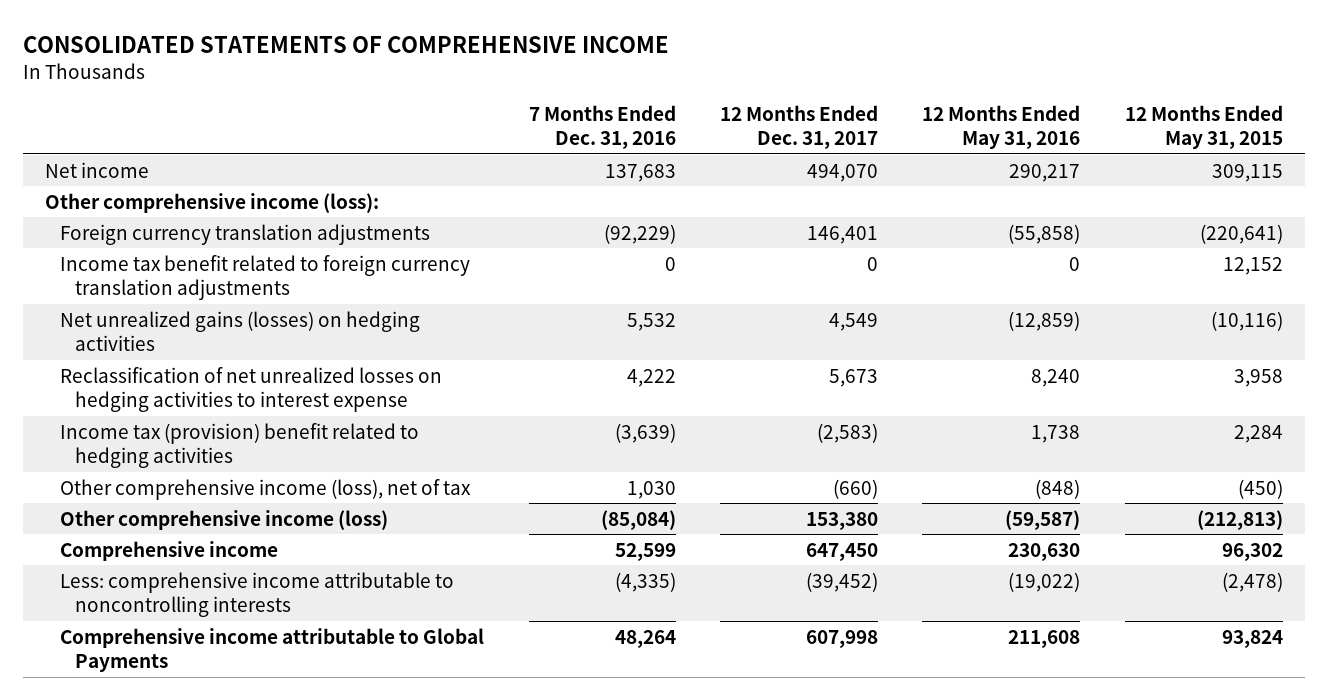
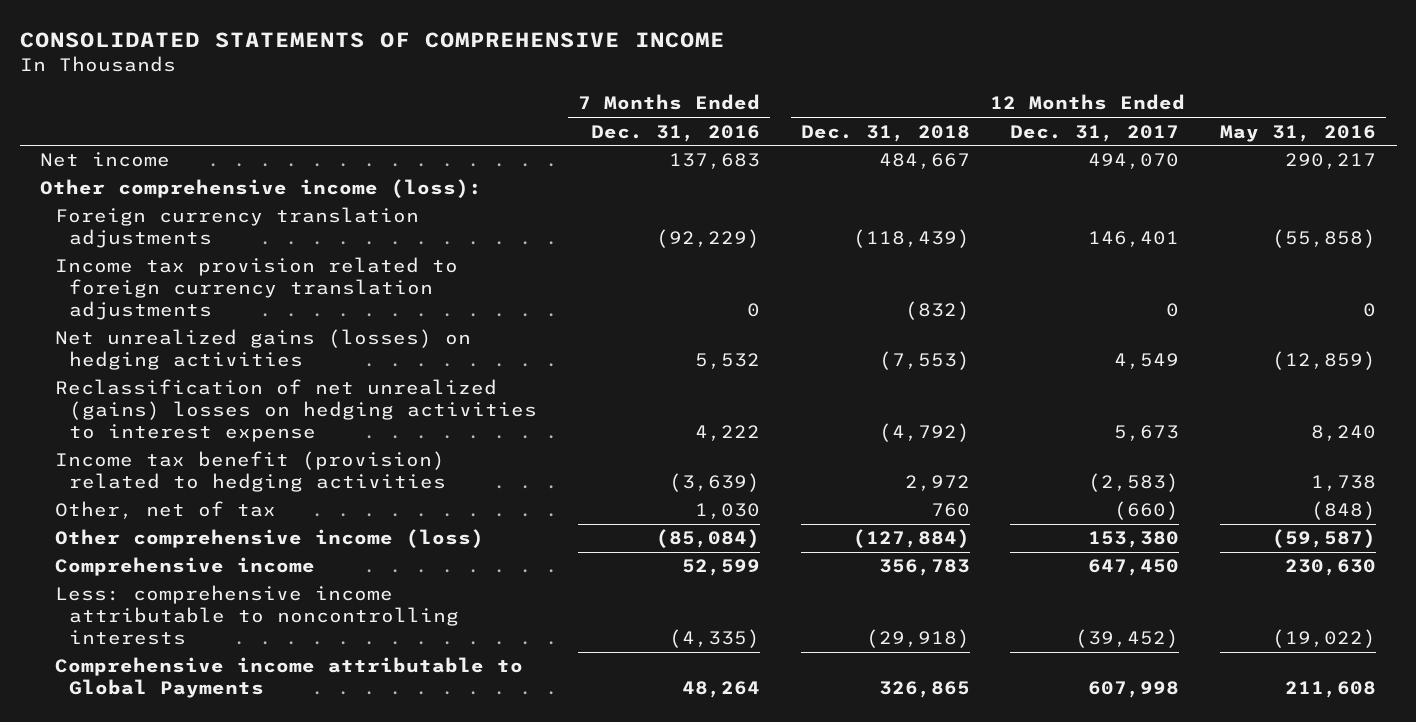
- | 7 Months Ended Dec. 31, 2016 | 12 Months Ended Dec. 31, 2017 | 12 Months Ended May 31, 2016 | 12 Months Ended May 31, 2015
+ | 7 Months Ended Dec. 31, 2016 | 12 Months Ended Dec. 31, 2018 | 12 Months Ended Dec. 31, 2017 | 12 Months Ended May 31, 2016
- Income tax benefit related to foreign currency translation adjustments | 0 | 0 | 0 | 12,152
+ Income tax provision related to foreign currency translation adjustments | 0 | (832) | 0 | 0
- Reclassification of net unrealized losses on hedging activities to interest expense | 4,222 | 5,673 | 8,240 | 3,958
- Income tax (provision) benefit related to hedging activities | (3,639) | (2,583) | 1,738 | 2,284
- Other comprehensive income (loss), net of tax | 1,030 | (660) | (848) | (450)
+ Reclassification of net unrealized (gains) losses on hedging activities to interest expense | 4,222 | (4,792) | 5,673 | 8,240
+ Income tax benefit (provision) related to hedging activities | (3,639) | 2,972 | (2,583) | 1,738
+ Other, net of tax | 1,030 | 760 | (660) | (848)

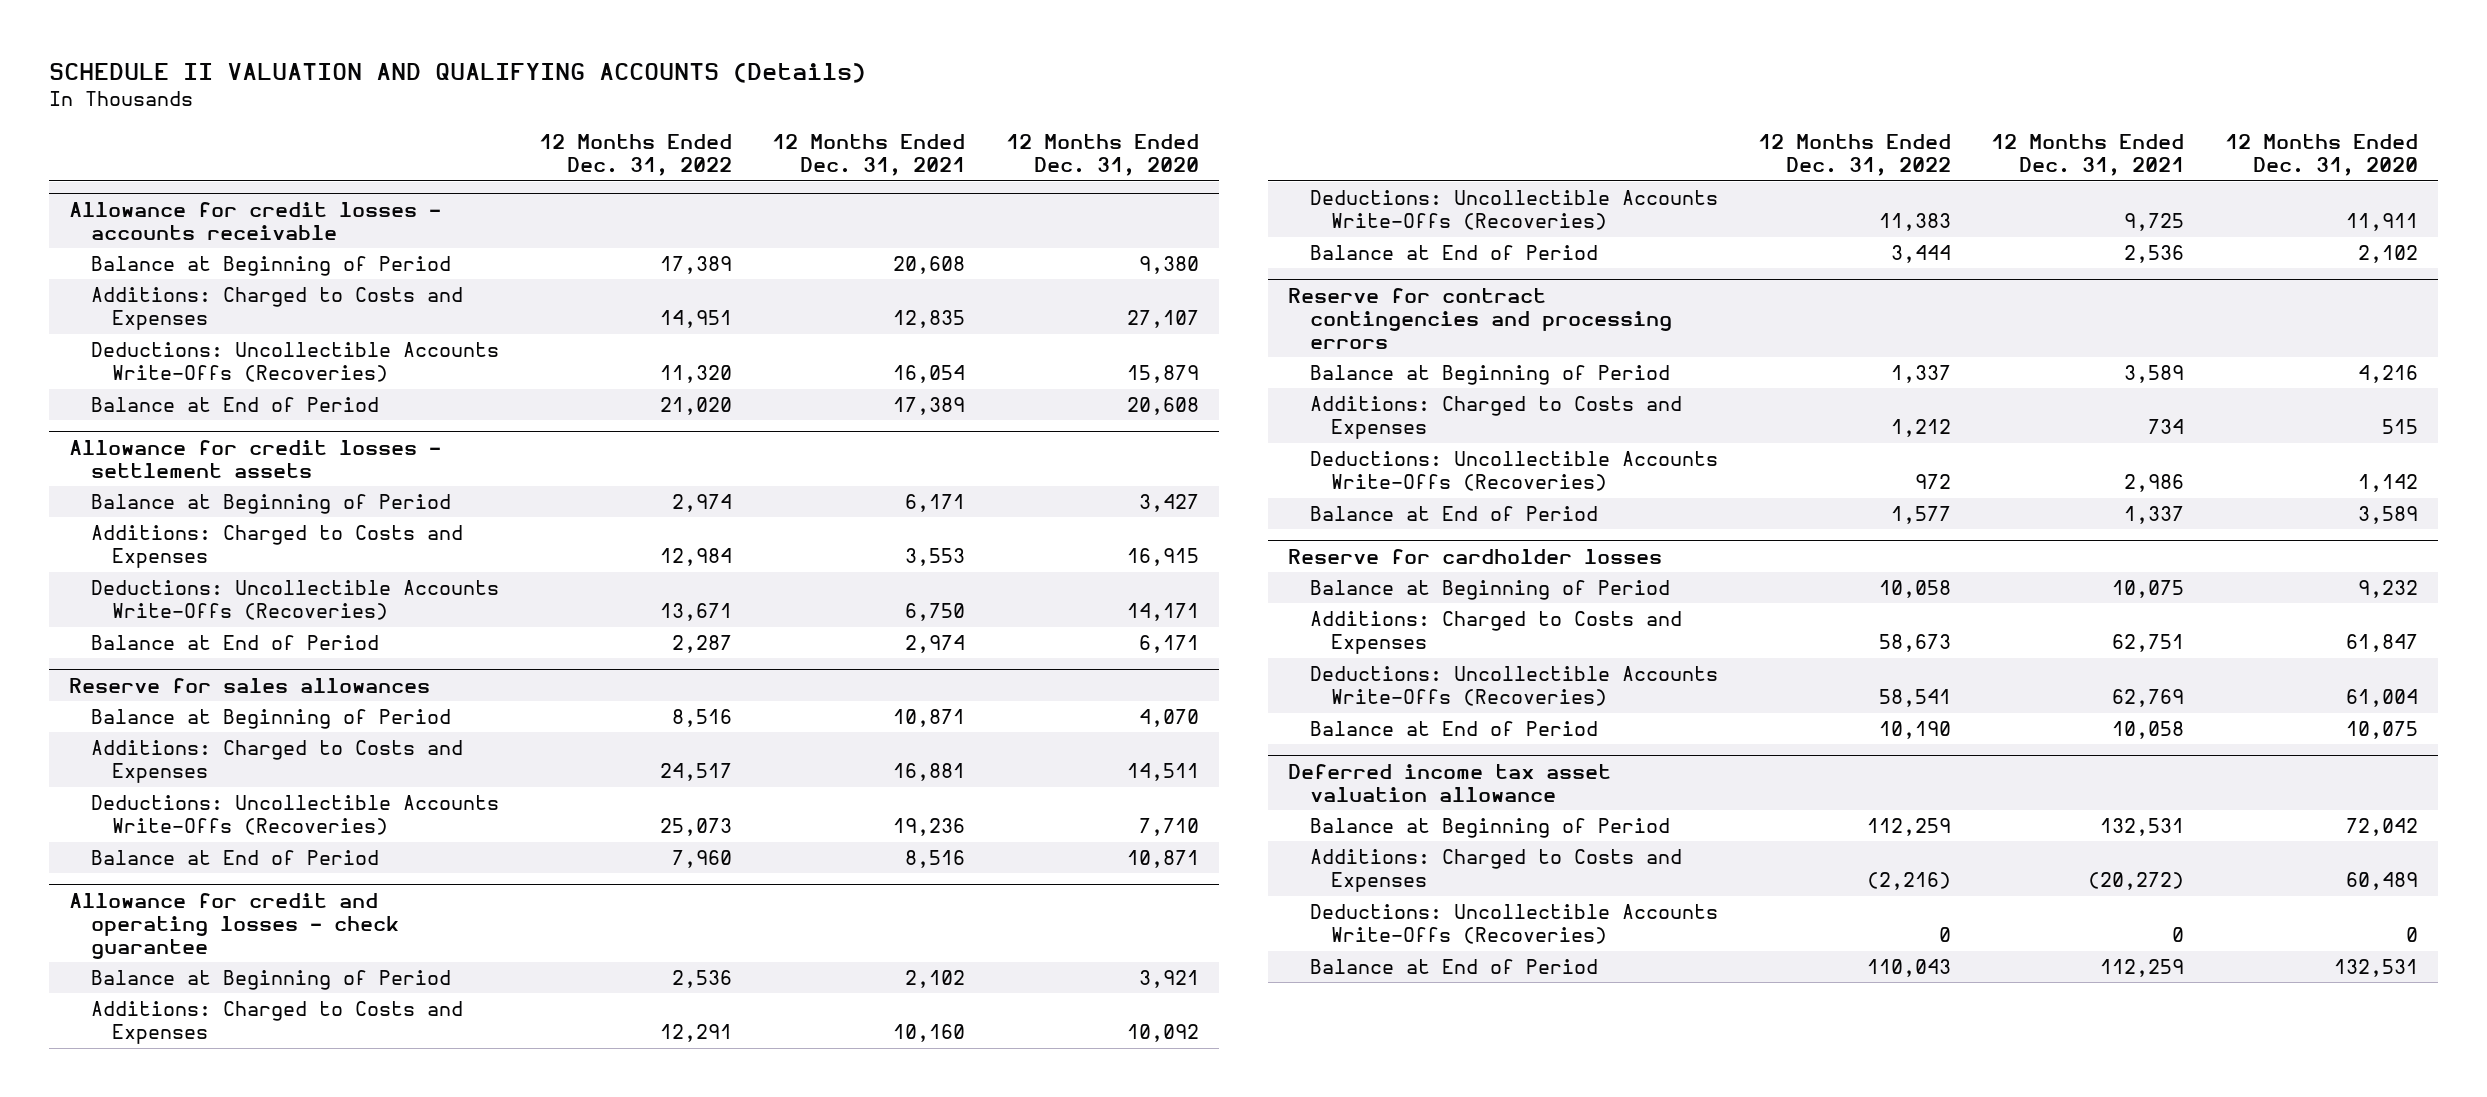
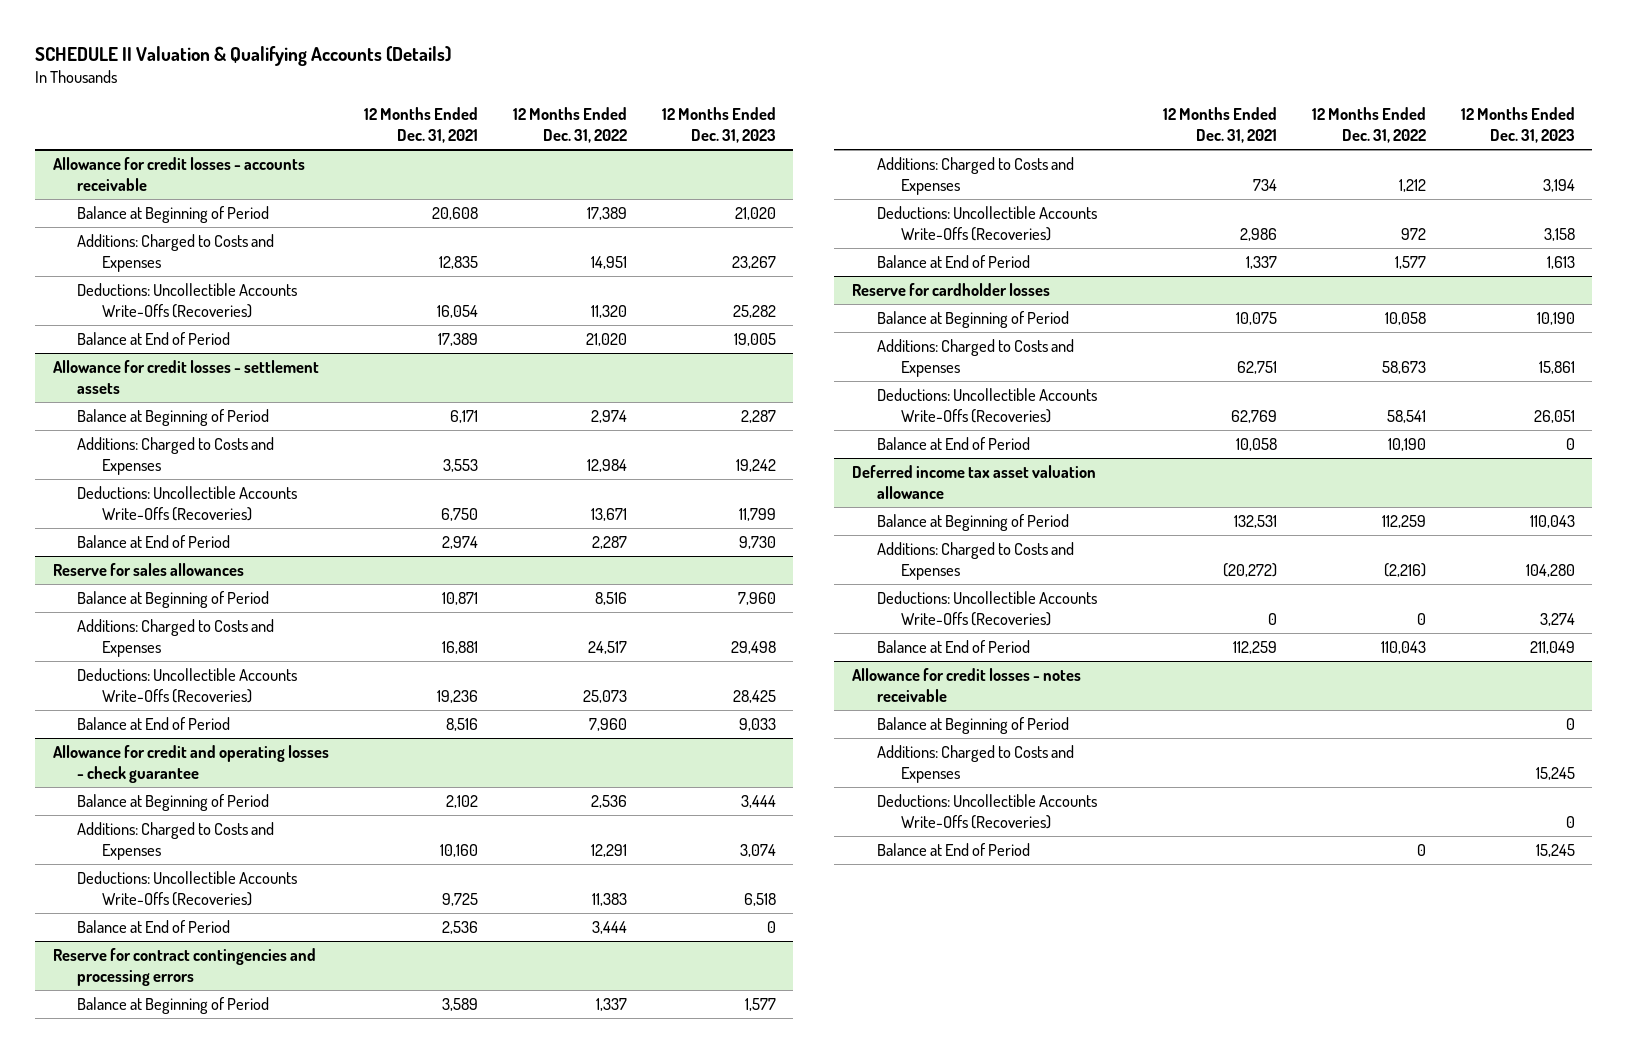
- SCHEDULE II VALUATION AND QUALIFYING ACCOUNTS (Details)
+ SCHEDULE II Valuation & Qualifying Accounts (Details)
- | 12 Months Ended Dec. 31, 2022 | 12 Months Ended Dec. 31, 2021 | 12 Months Ended Dec. 31, 2020
+ | 12 Months Ended Dec. 31, 2021 | 12 Months Ended Dec. 31, 2022 | 12 Months Ended Dec. 31, 2023
+ Allowance for credit losses - notes receivable
+ Balance at Beginning of Period | | | 0
+ Additions: Charged to Costs and Expenses | | | 15,245
+ Deductions: Uncollectible Accounts Write-Offs (Recoveries) | | | 0
+ Balance at End of Period | | 0 | 15,245

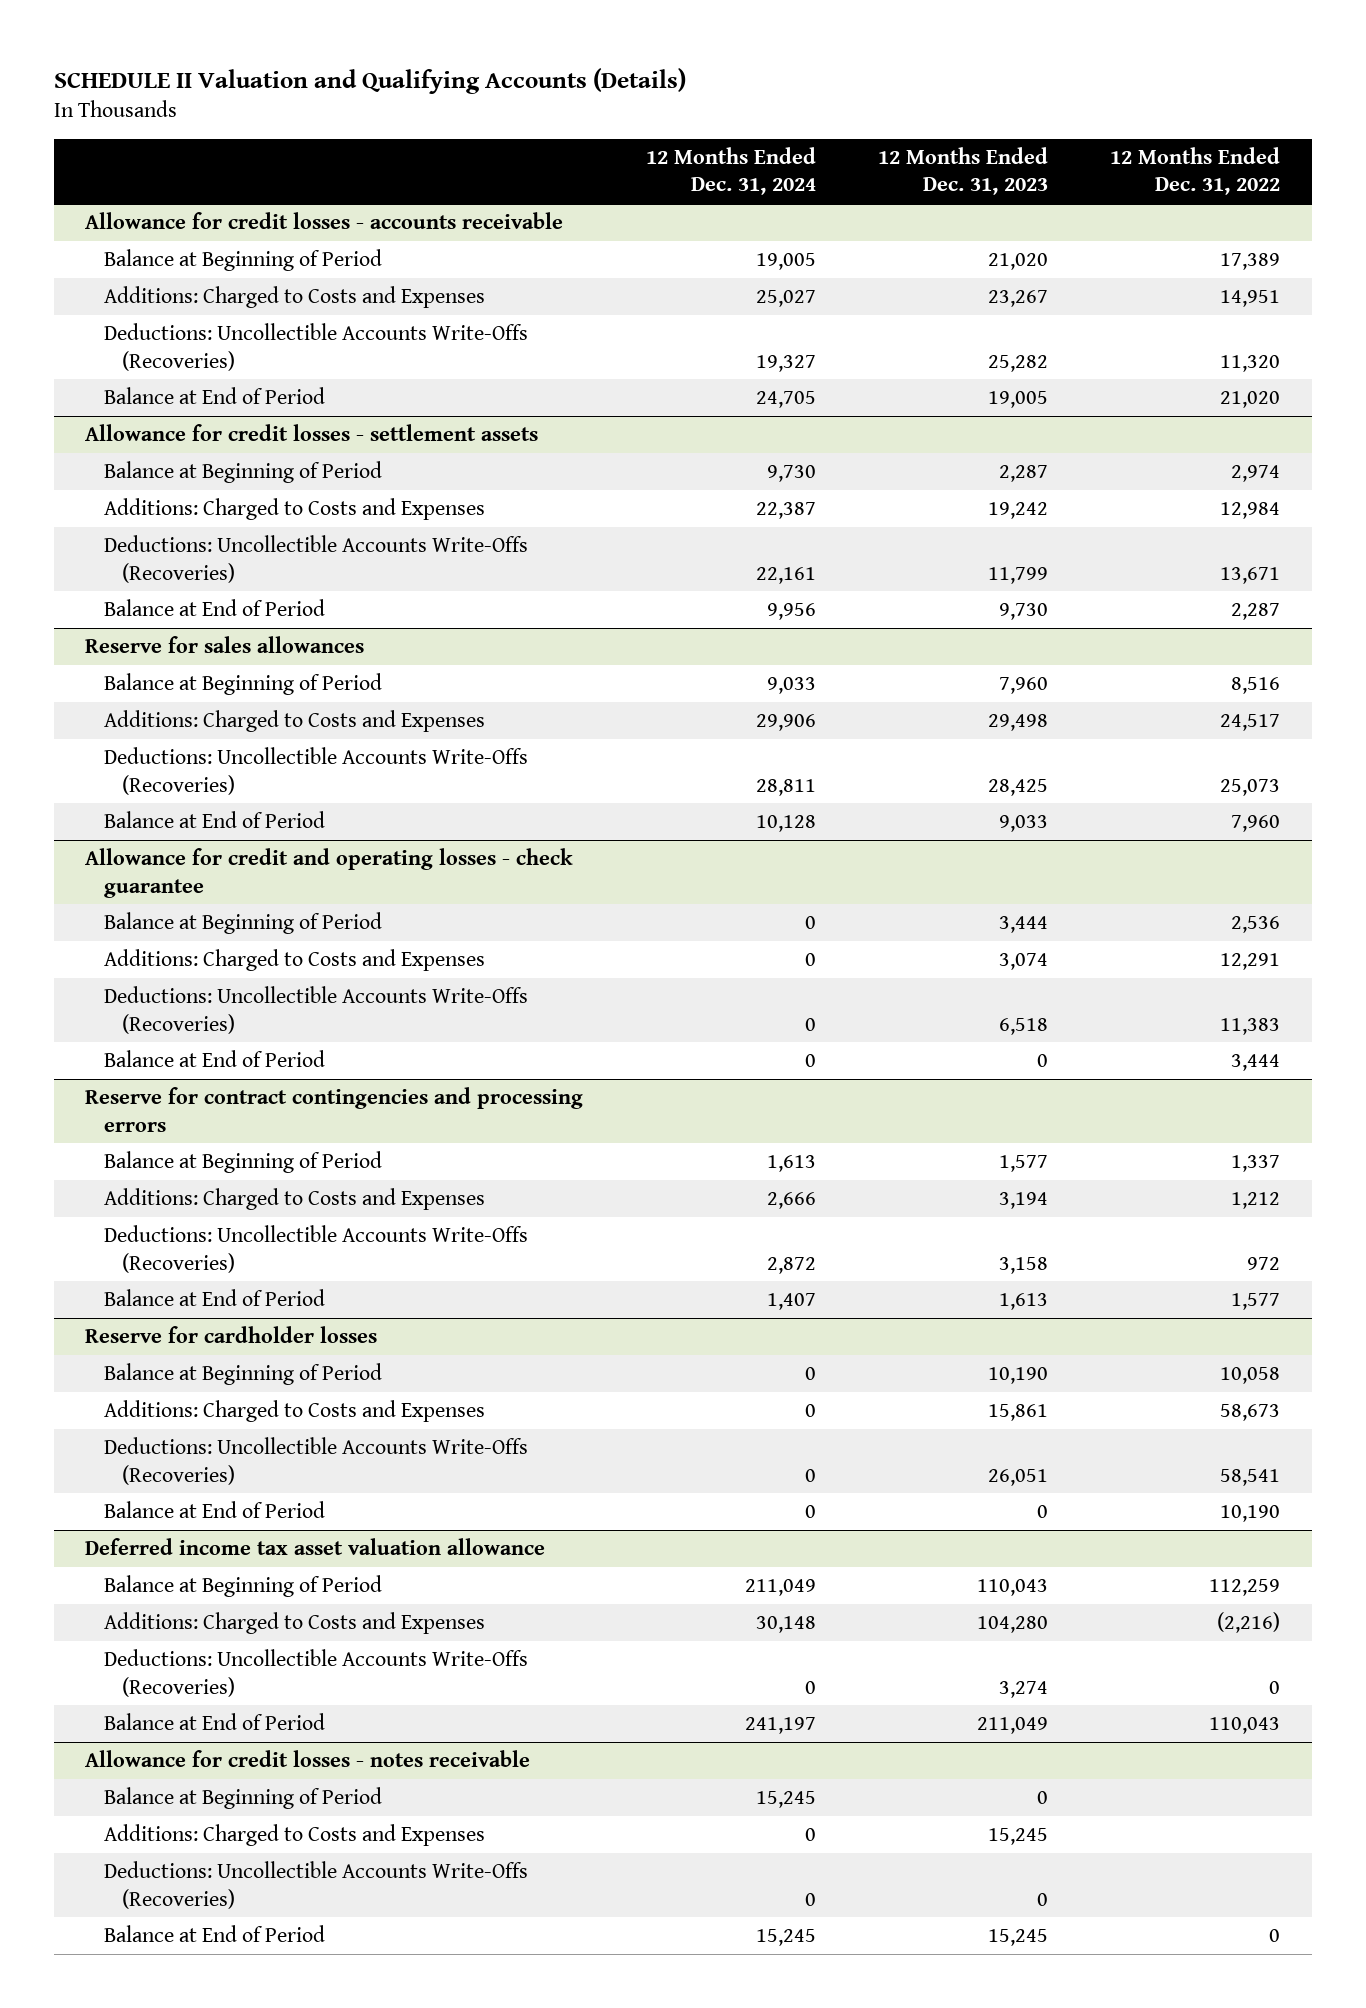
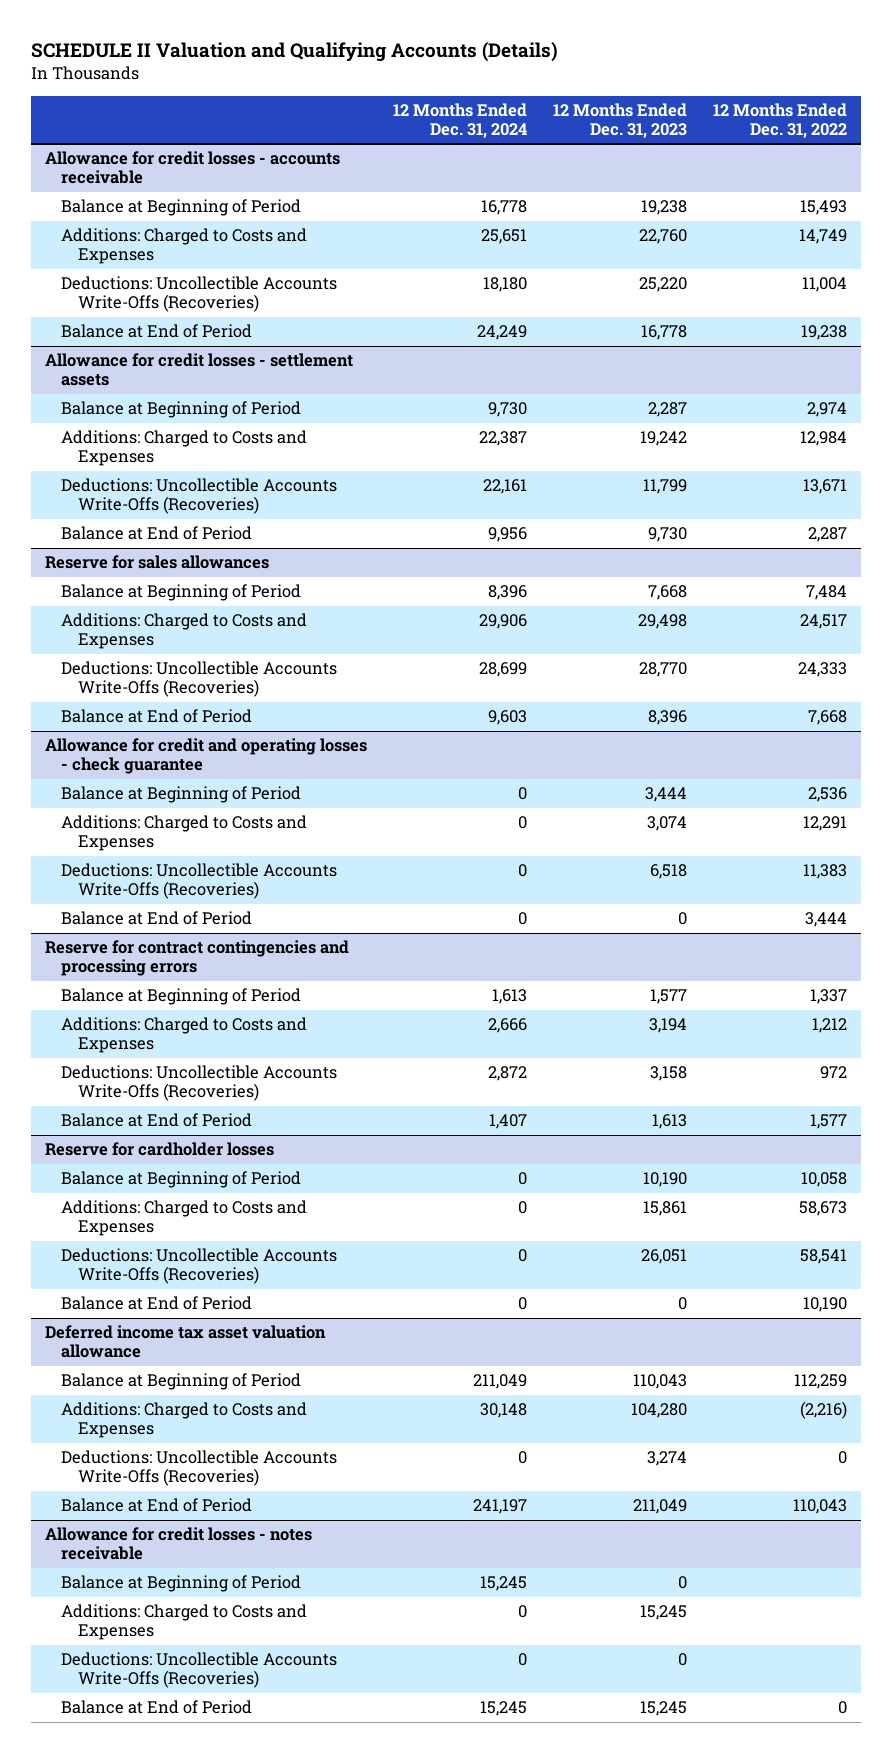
@ Allowance for credit losses - accounts receivable
- Balance at Beginning of Period | 19,005 | 21,020 | 17,389
- Additions: Charged to Costs and Expenses | 25,027 | 23,267 | 14,951
- Deductions: Uncollectible Accounts Write-Offs (Recoveries) | 19,327 | 25,282 | 11,320
- Balance at End of Period | 24,705 | 19,005 | 21,020
+ Balance at Beginning of Period | 16,778 | 19,238 | 15,493
+ Additions: Charged to Costs and Expenses | 25,651 | 22,760 | 14,749
+ Deductions: Uncollectible Accounts Write-Offs (Recoveries) | 18,180 | 25,220 | 11,004
+ Balance at End of Period | 24,249 | 16,778 | 19,238
@ Reserve for sales allowances
- Balance at Beginning of Period | 9,033 | 7,960 | 8,516
+ Balance at Beginning of Period | 8,396 | 7,668 | 7,484
- Deductions: Uncollectible Accounts Write-Offs (Recoveries) | 28,811 | 28,425 | 25,073
- Balance at End of Period | 10,128 | 9,033 | 7,960
+ Deductions: Uncollectible Accounts Write-Offs (Recoveries) | 28,699 | 28,770 | 24,333
+ Balance at End of Period | 9,603 | 8,396 | 7,668

